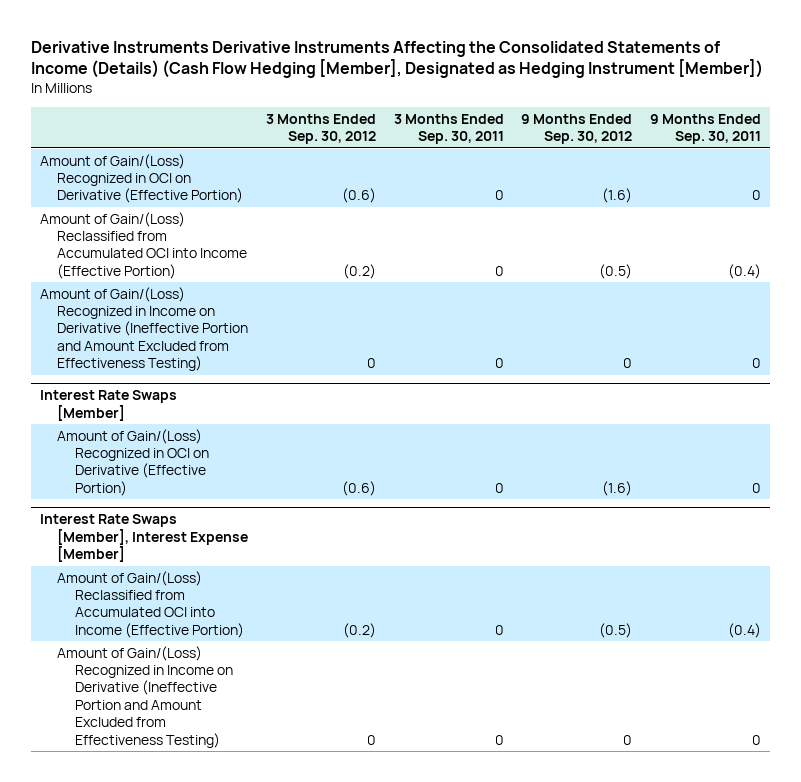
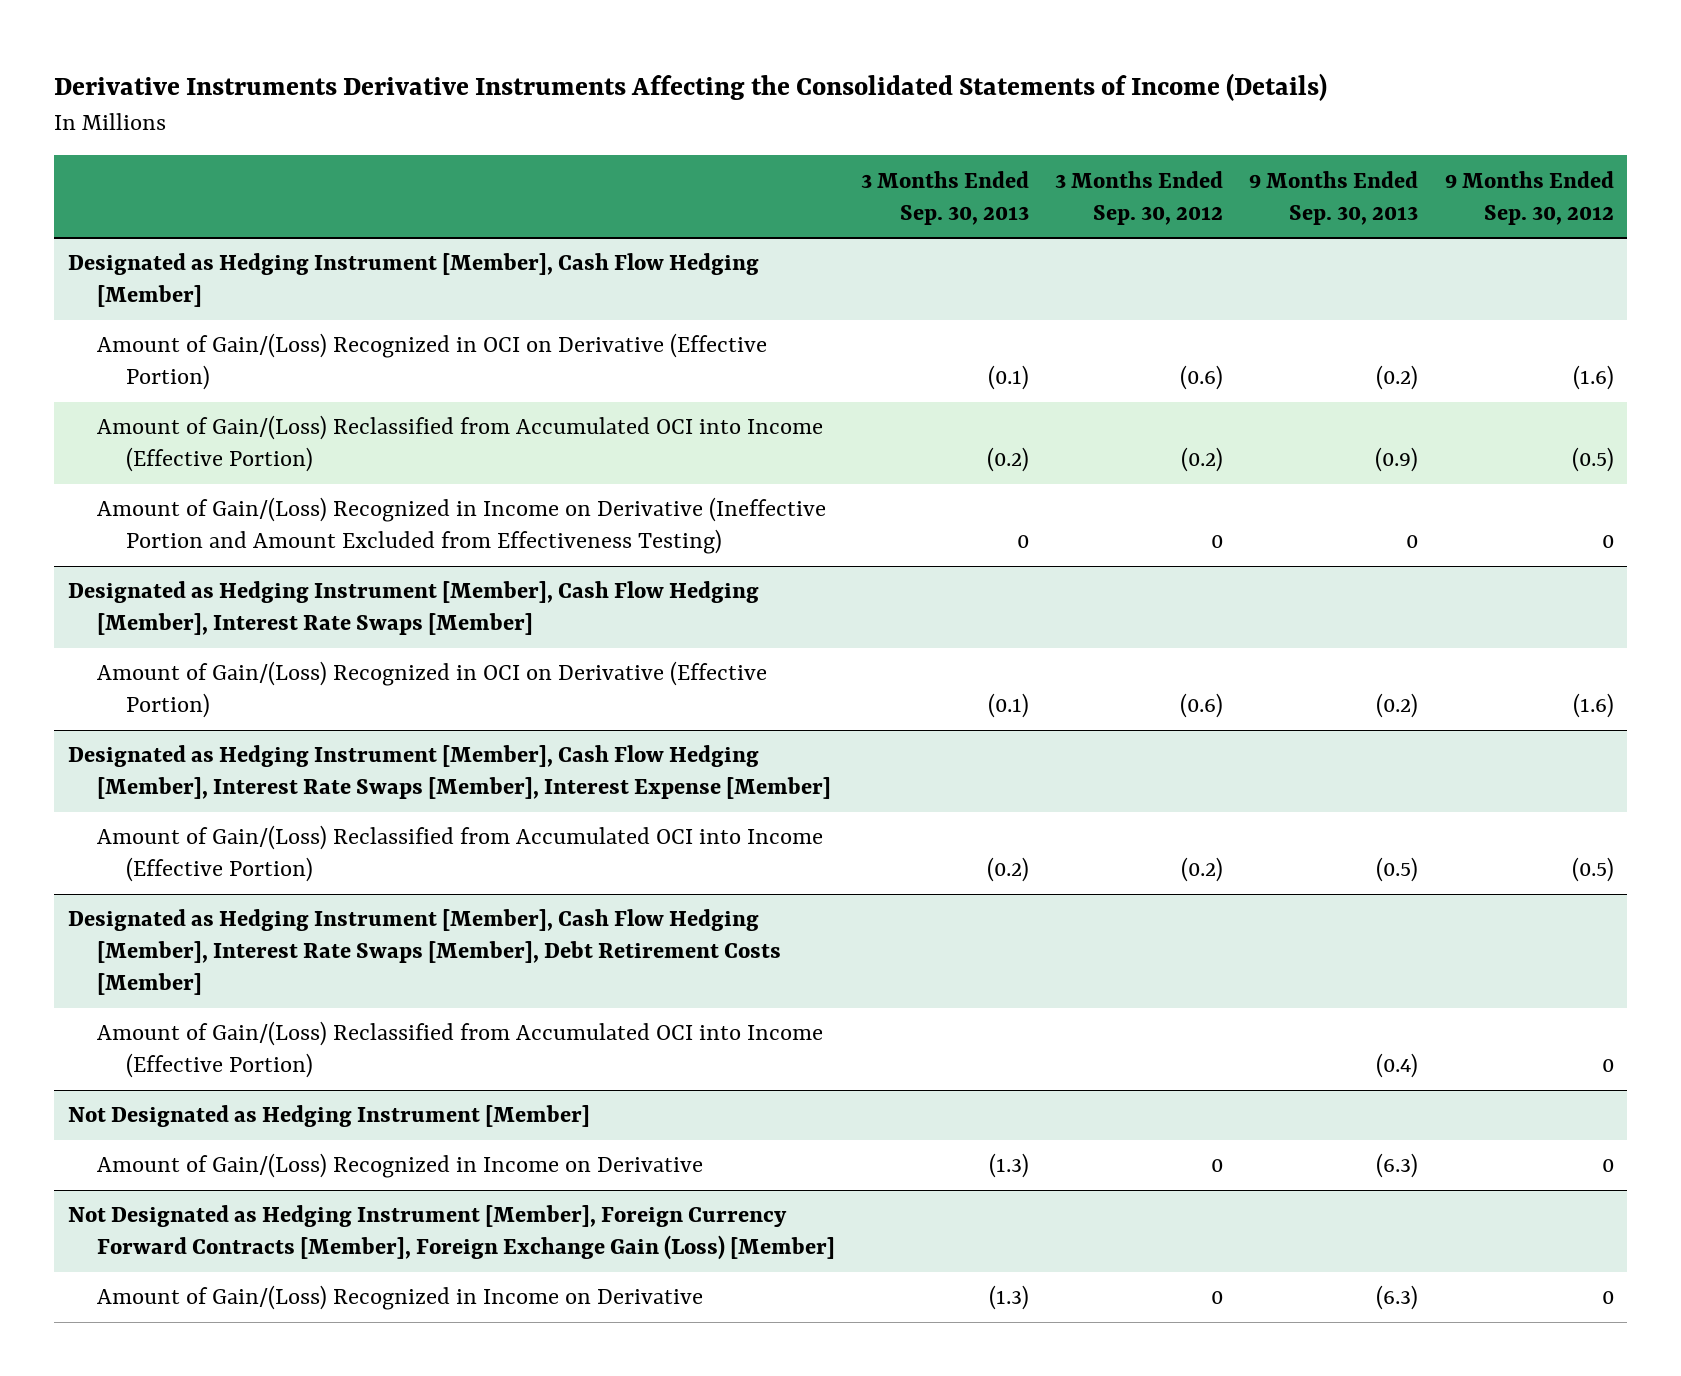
- Derivative Instruments Derivative Instruments Affecting the Consolidated Statements of Income (Details) (Cash Flow Hedging [Member], Designated as Hedging Instrument [Member])
+ Derivative Instruments Derivative Instruments Affecting the Consolidated Statements of Income (Details)
- | 3 Months Ended Sep. 30, 2012 | 3 Months Ended Sep. 30, 2011 | 9 Months Ended Sep. 30, 2012 | 9 Months Ended Sep. 30, 2011
+ | 3 Months Ended Sep. 30, 2013 | 3 Months Ended Sep. 30, 2012 | 9 Months Ended Sep. 30, 2013 | 9 Months Ended Sep. 30, 2012
+ Designated as Hedging Instrument [Member], Cash Flow Hedging [Member]
- Interest Rate Swaps [Member]
+ Designated as Hedging Instrument [Member], Cash Flow Hedging [Member], Interest Rate Swaps [Member]
- Interest Rate Swaps [Member], Interest Expense [Member]
+ Designated as Hedging Instrument [Member], Cash Flow Hedging [Member], Interest Rate Swaps [Member], Interest Expense [Member]
- Amount of Gain/(Loss) Recognized in Income on Derivative (Ineffective Portion and Amount Excluded from Effectiveness Testing) | 0 | 0 | 0 | 0
+ Designated as Hedging Instrument [Member], Cash Flow Hedging [Member], Interest Rate Swaps [Member], Debt Retirement Costs [Member]
+ Amount of Gain/(Loss) Reclassified from Accumulated OCI into Income (Effective Portion) | | | (0.4) | 0
+ Not Designated as Hedging Instrument [Member]
+ Amount of Gain/(Loss) Recognized in Income on Derivative | (1.3) | 0 | (6.3) | 0
+ Not Designated as Hedging Instrument [Member], Foreign Currency Forward Contracts [Member], Foreign Exchange Gain (Loss) [Member]
+ Amount of Gain/(Loss) Recognized in Income on Derivative | (1.3) | 0 | (6.3) | 0

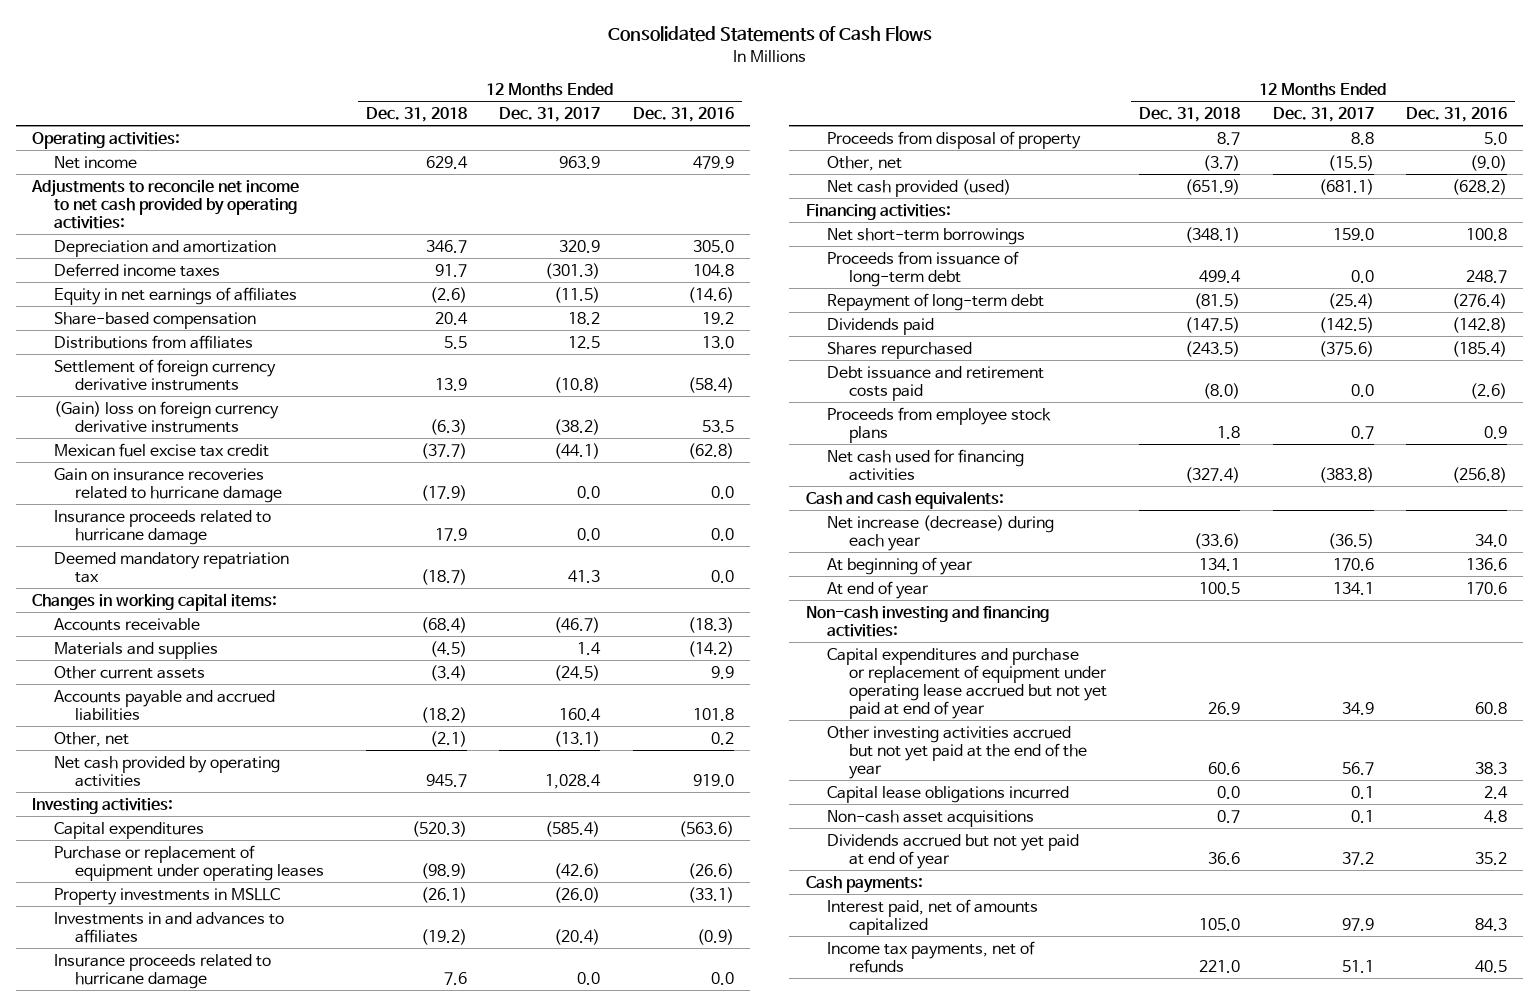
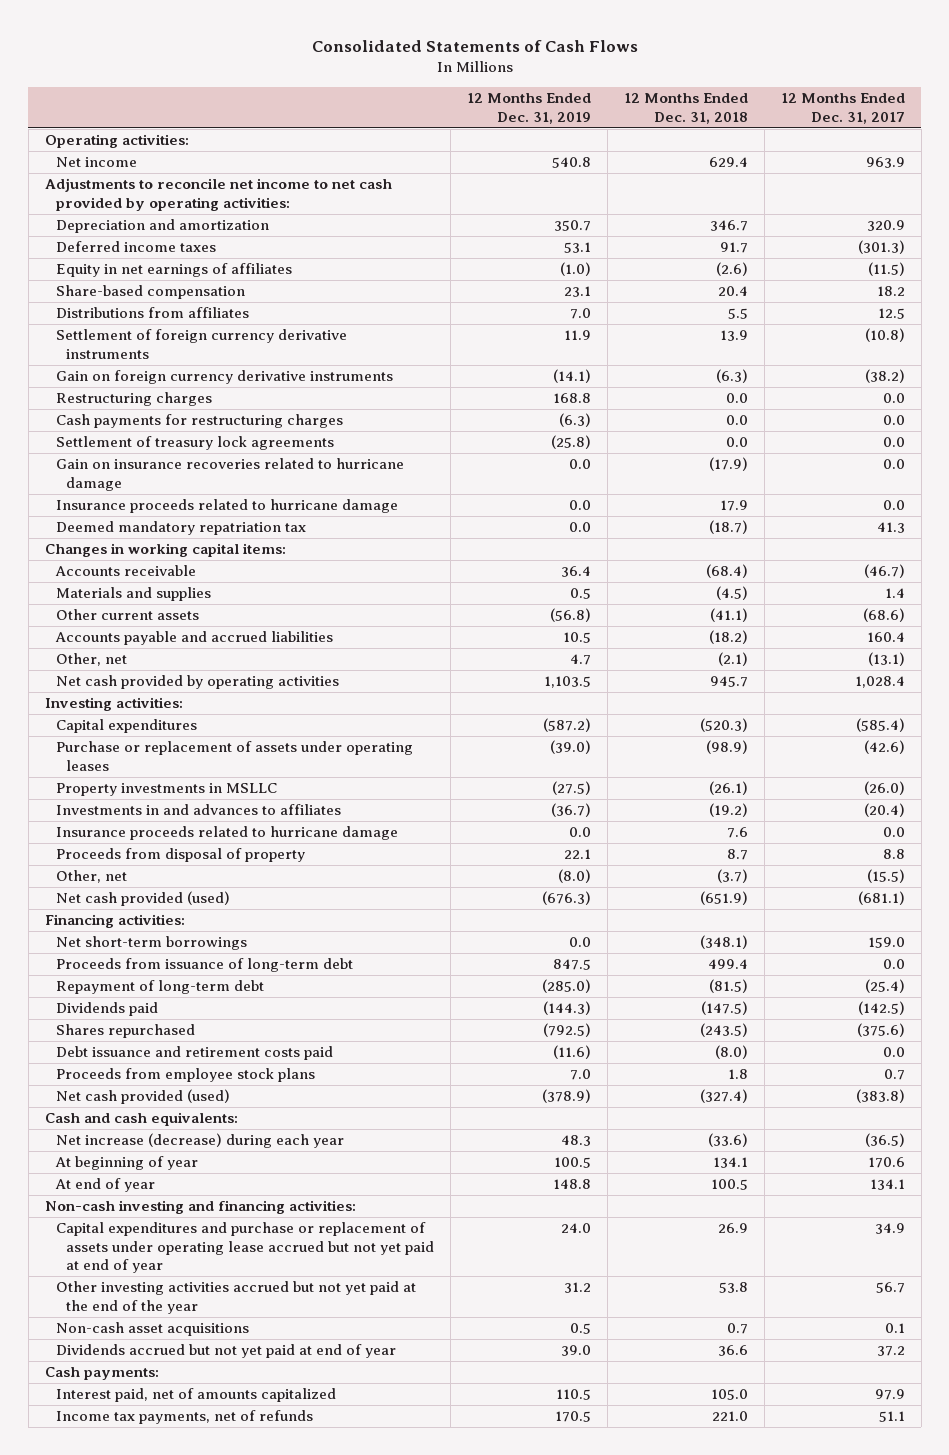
- | 12 Months Ended Dec. 31, 2018 | 12 Months Ended Dec. 31, 2017 | 12 Months Ended Dec. 31, 2016
+ | 12 Months Ended Dec. 31, 2019 | 12 Months Ended Dec. 31, 2018 | 12 Months Ended Dec. 31, 2017
- (Gain) loss on foreign currency derivative instruments | (6.3) | (38.2) | 53.5
- Mexican fuel excise tax credit | (37.7) | (44.1) | (62.8)
+ Gain on foreign currency derivative instruments | (14.1) | (6.3) | (38.2)
+ Restructuring charges | 168.8 | 0.0 | 0.0
+ Cash payments for restructuring charges | (6.3) | 0.0 | 0.0
+ Settlement of treasury lock agreements | (25.8) | 0.0 | 0.0
- Other current assets | (3.4) | (24.5) | 9.9
+ Other current assets | (56.8) | (41.1) | (68.6)
- Purchase or replacement of equipment under operating leases | (98.9) | (42.6) | (26.6)
+ Purchase or replacement of assets under operating leases | (39.0) | (98.9) | (42.6)
- Net cash used for financing activities | (327.4) | (383.8) | (256.8)
+ Net cash provided (used) | (378.9) | (327.4) | (383.8)
- Capital expenditures and purchase or replacement of equipment under operating lease accrued but not yet paid at end of year | 26.9 | 34.9 | 60.8
- Other investing activities accrued but not yet paid at the end of the year | 60.6 | 56.7 | 38.3
- Capital lease obligations incurred | 0.0 | 0.1 | 2.4
+ Capital expenditures and purchase or replacement of assets under operating lease accrued but not yet paid at end of year | 24.0 | 26.9 | 34.9
+ Other investing activities accrued but not yet paid at the end of the year | 31.2 | 53.8 | 56.7

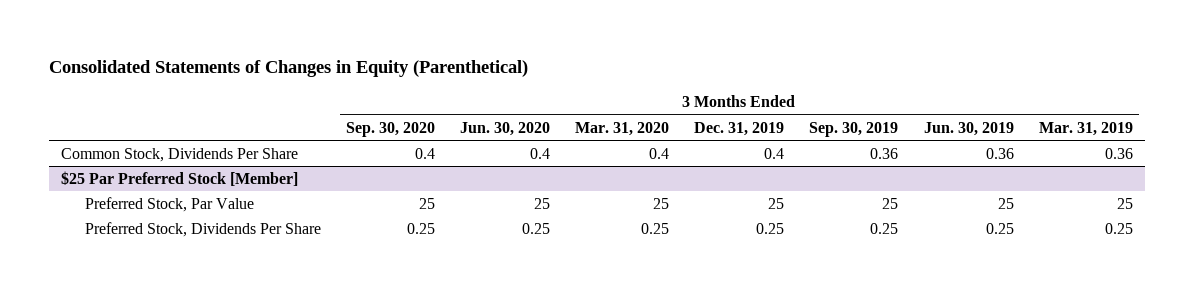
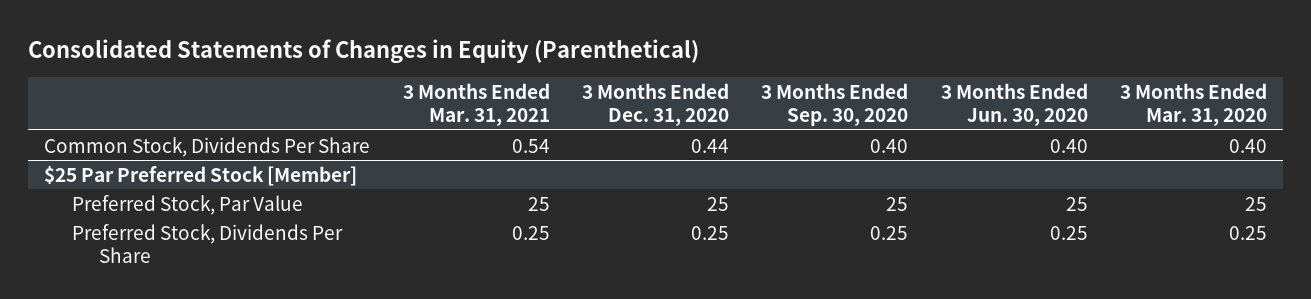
- | 3 Months Ended Sep. 30, 2020 | 3 Months Ended Jun. 30, 2020 | 3 Months Ended Mar. 31, 2020 | 3 Months Ended Dec. 31, 2019 | 3 Months Ended Sep. 30, 2019 | 3 Months Ended Jun. 30, 2019 | 3 Months Ended Mar. 31, 2019
+ | 3 Months Ended Mar. 31, 2021 | 3 Months Ended Dec. 31, 2020 | 3 Months Ended Sep. 30, 2020 | 3 Months Ended Jun. 30, 2020 | 3 Months Ended Mar. 31, 2020
- Common Stock, Dividends Per Share | 0.4 | 0.4 | 0.4 | 0.4 | 0.36 | 0.36 | 0.36
+ Common Stock, Dividends Per Share | 0.54 | 0.44 | 0.40 | 0.40 | 0.40

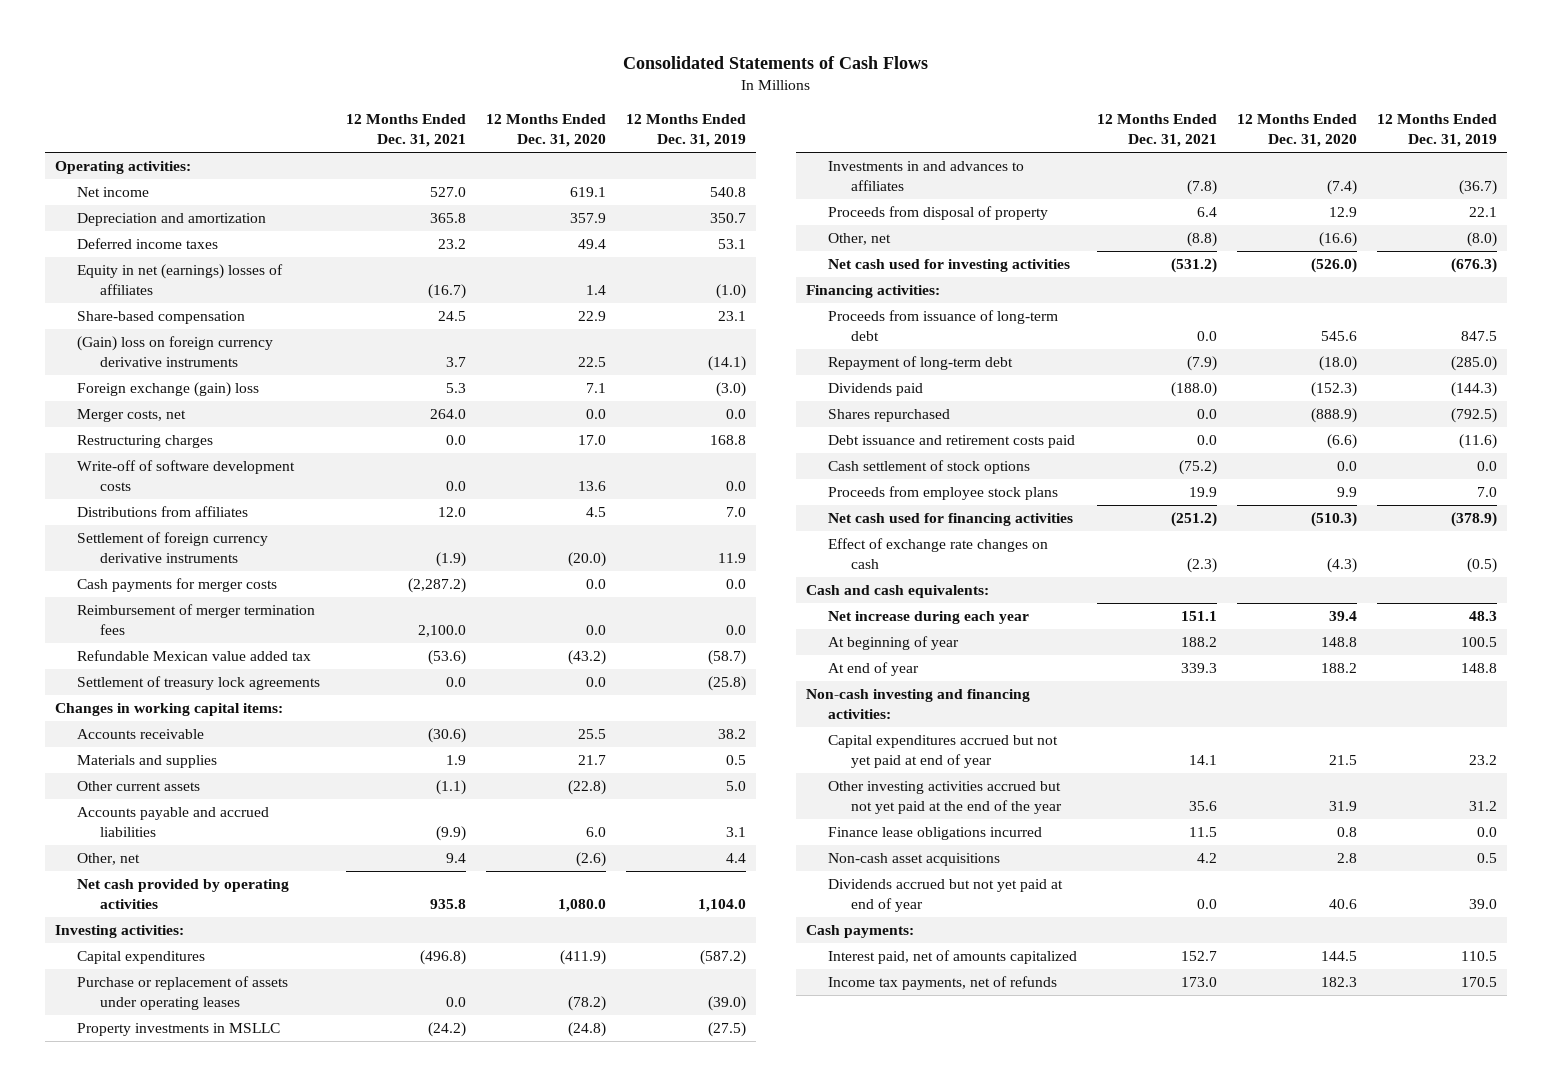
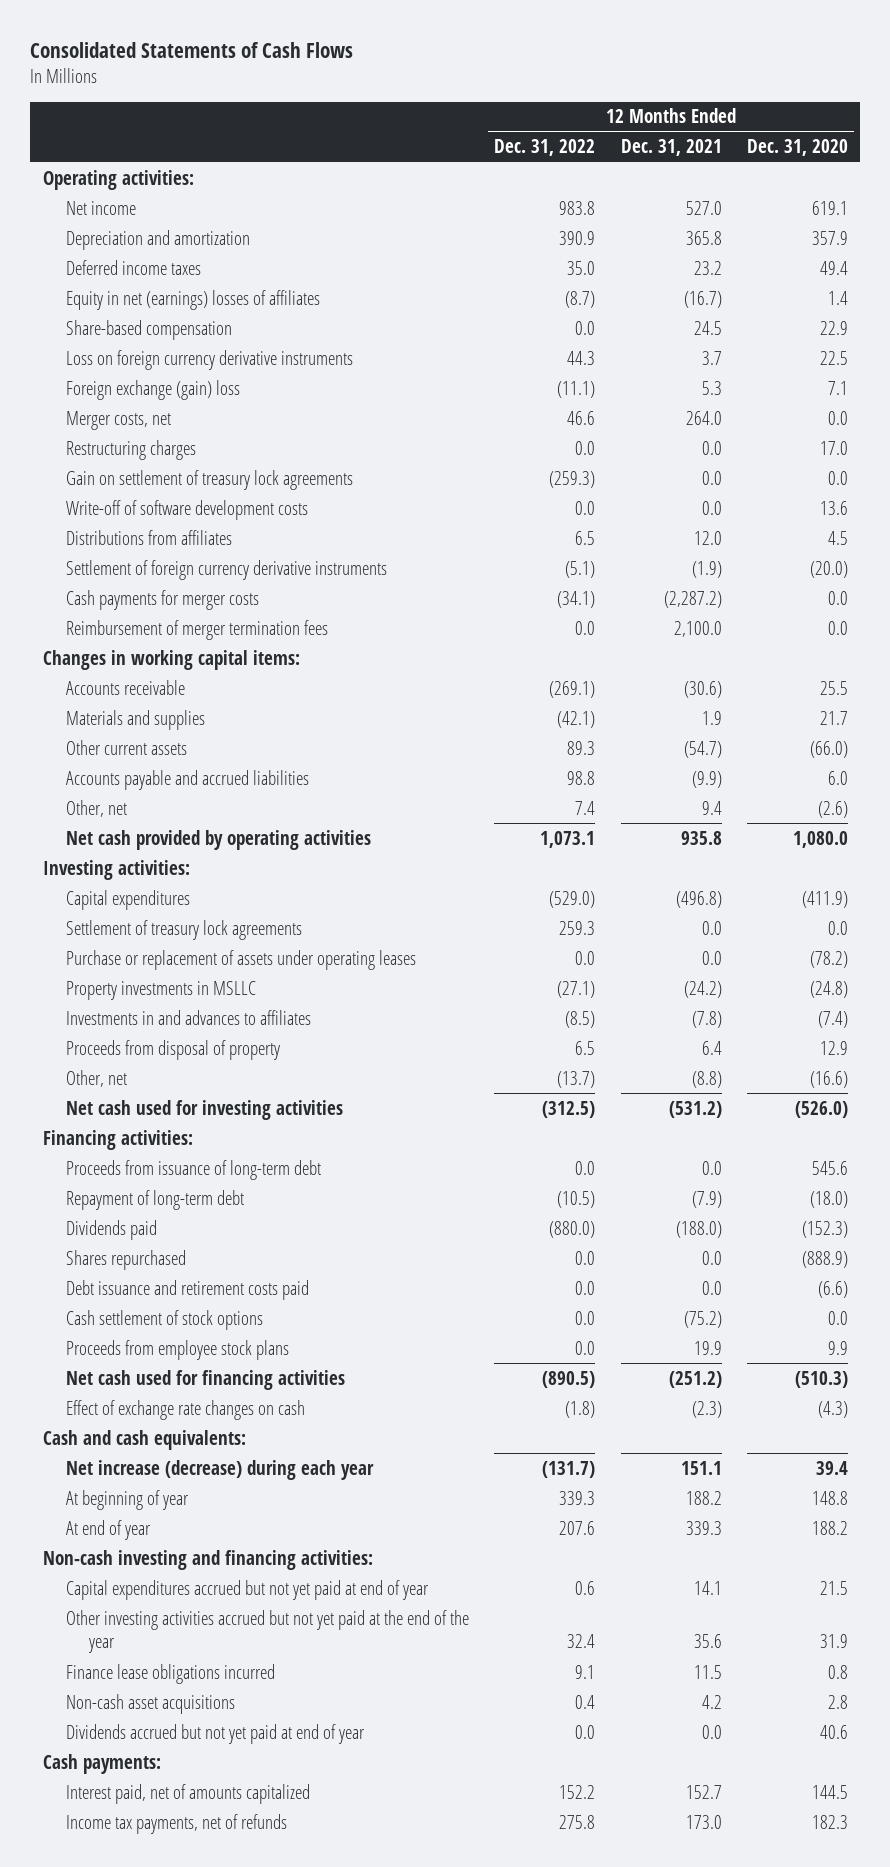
- | 12 Months Ended Dec. 31, 2021 | 12 Months Ended Dec. 31, 2020 | 12 Months Ended Dec. 31, 2019
+ | 12 Months Ended Dec. 31, 2022 | 12 Months Ended Dec. 31, 2021 | 12 Months Ended Dec. 31, 2020
- (Gain) loss on foreign currency derivative instruments | 3.7 | 22.5 | (14.1)
+ Loss on foreign currency derivative instruments | 44.3 | 3.7 | 22.5
+ Gain on settlement of treasury lock agreements | (259.3) | 0.0 | 0.0
- Refundable Mexican value added tax | (53.6) | (43.2) | (58.7)
- Other current assets | (1.1) | (22.8) | 5.0
+ Other current assets | 89.3 | (54.7) | (66.0)
moved down: Settlement of treasury lock agreements | 259.3 | 0.0 | 0.0
- Net increase during each year | 151.1 | 39.4 | 48.3
+ Net increase (decrease) during each year | (131.7) | 151.1 | 39.4

